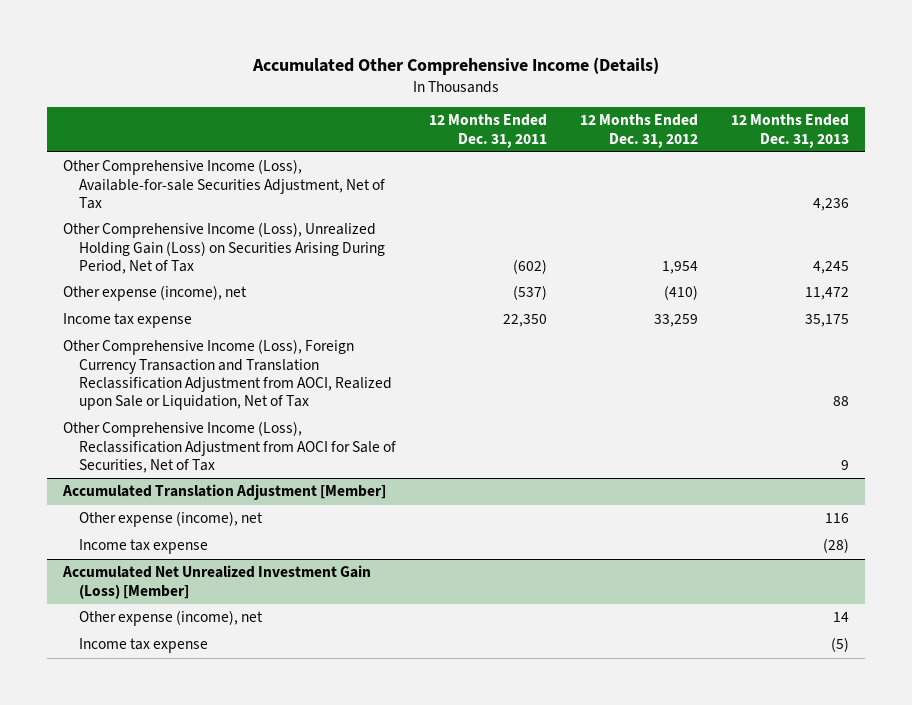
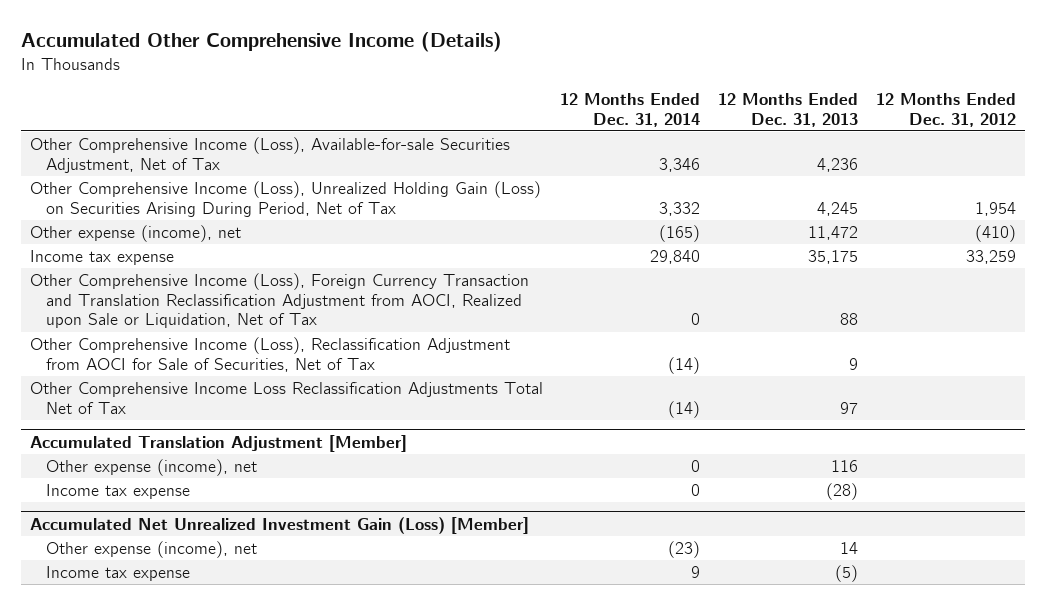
- | 12 Months Ended Dec. 31, 2011 | 12 Months Ended Dec. 31, 2012 | 12 Months Ended Dec. 31, 2013
+ | 12 Months Ended Dec. 31, 2014 | 12 Months Ended Dec. 31, 2013 | 12 Months Ended Dec. 31, 2012
+ Other Comprehensive Income Loss Reclassification Adjustments Total Net of Tax | (14) | 97 |

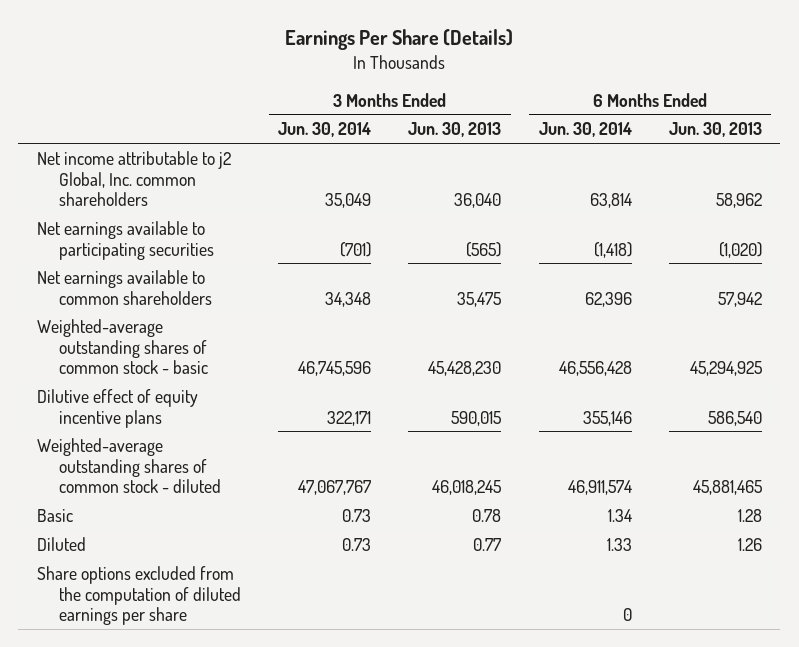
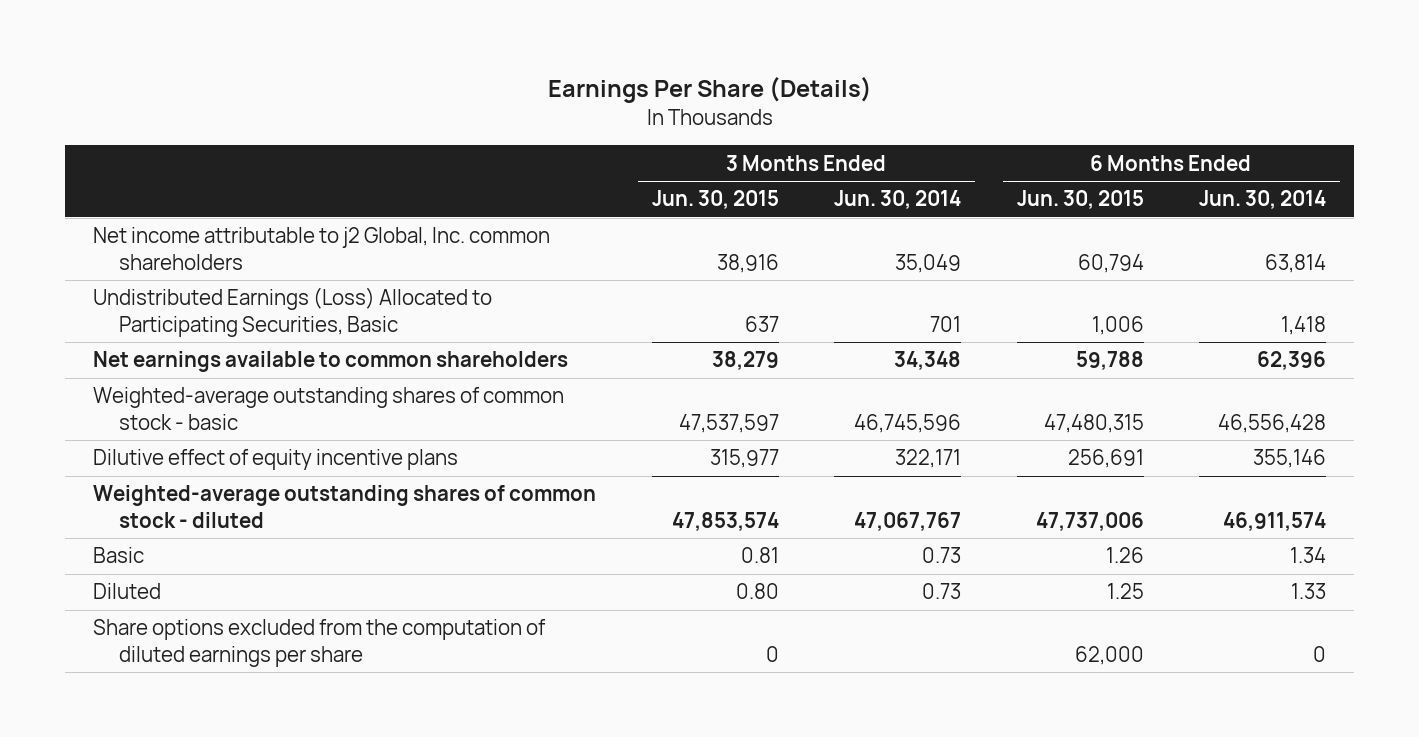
- | 3 Months Ended Jun. 30, 2014 | 3 Months Ended Jun. 30, 2013 | 6 Months Ended Jun. 30, 2014 | 6 Months Ended Jun. 30, 2013
+ | 3 Months Ended Jun. 30, 2015 | 3 Months Ended Jun. 30, 2014 | 6 Months Ended Jun. 30, 2015 | 6 Months Ended Jun. 30, 2014
- Net earnings available to participating securities | (701) | (565) | (1,418) | (1,020)
+ Undistributed Earnings (Loss) Allocated to Participating Securities, Basic | 637 | 701 | 1,006 | 1,418

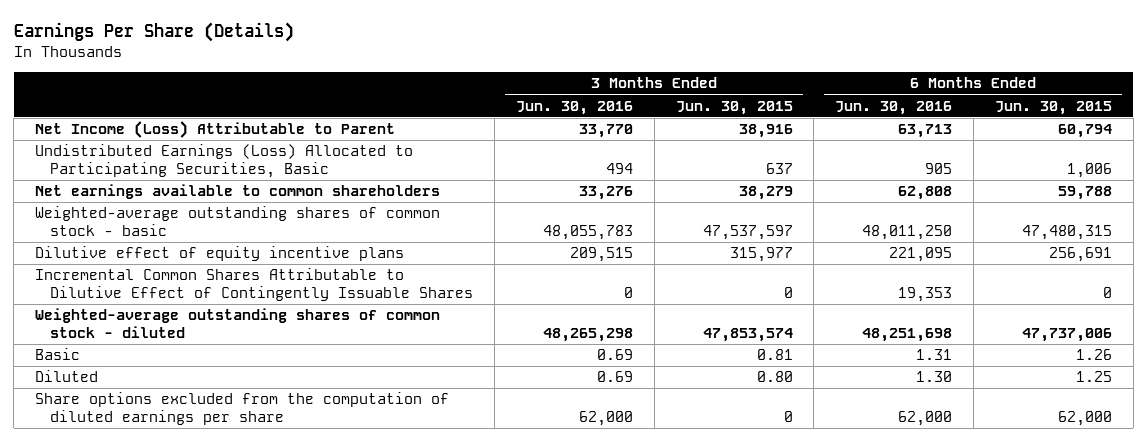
- | 3 Months Ended Jun. 30, 2015 | 3 Months Ended Jun. 30, 2014 | 6 Months Ended Jun. 30, 2015 | 6 Months Ended Jun. 30, 2014
+ | 3 Months Ended Jun. 30, 2016 | 3 Months Ended Jun. 30, 2015 | 6 Months Ended Jun. 30, 2016 | 6 Months Ended Jun. 30, 2015
- Net income attributable to j2 Global, Inc. common shareholders | 38,916 | 35,049 | 60,794 | 63,814
+ Net Income (Loss) Attributable to Parent | 33,770 | 38,916 | 63,713 | 60,794
+ Incremental Common Shares Attributable to Dilutive Effect of Contingently Issuable Shares | 0 | 0 | 19,353 | 0

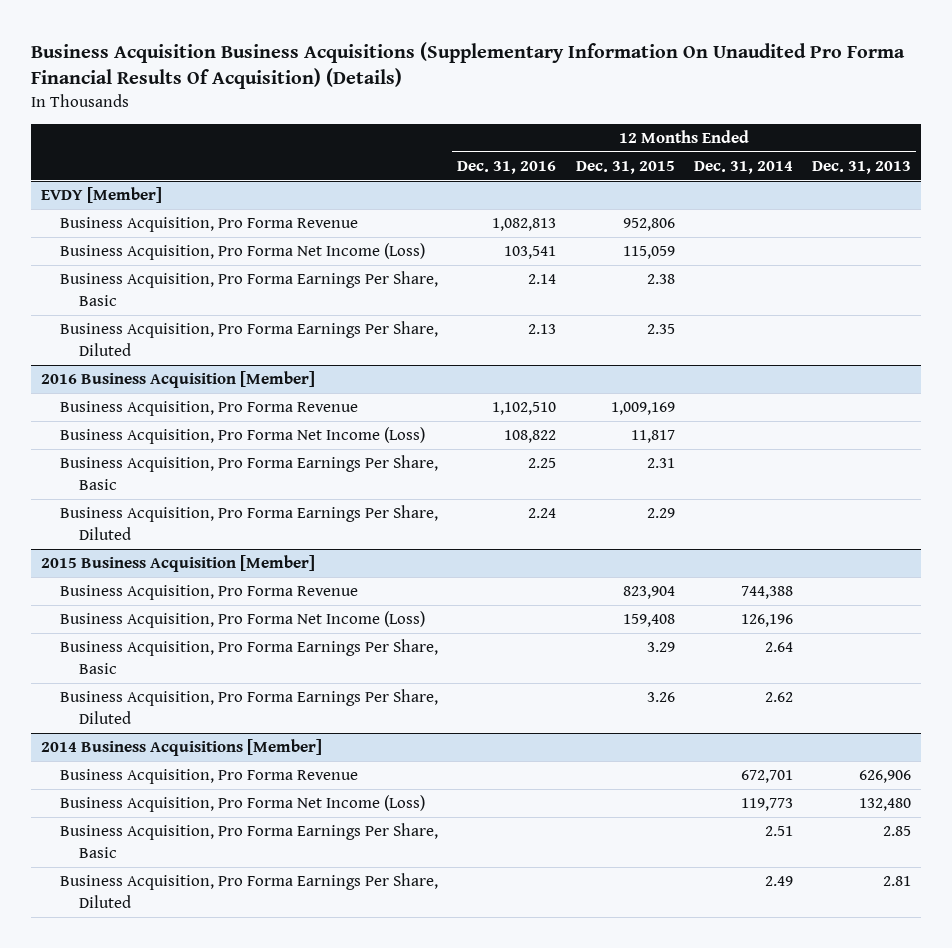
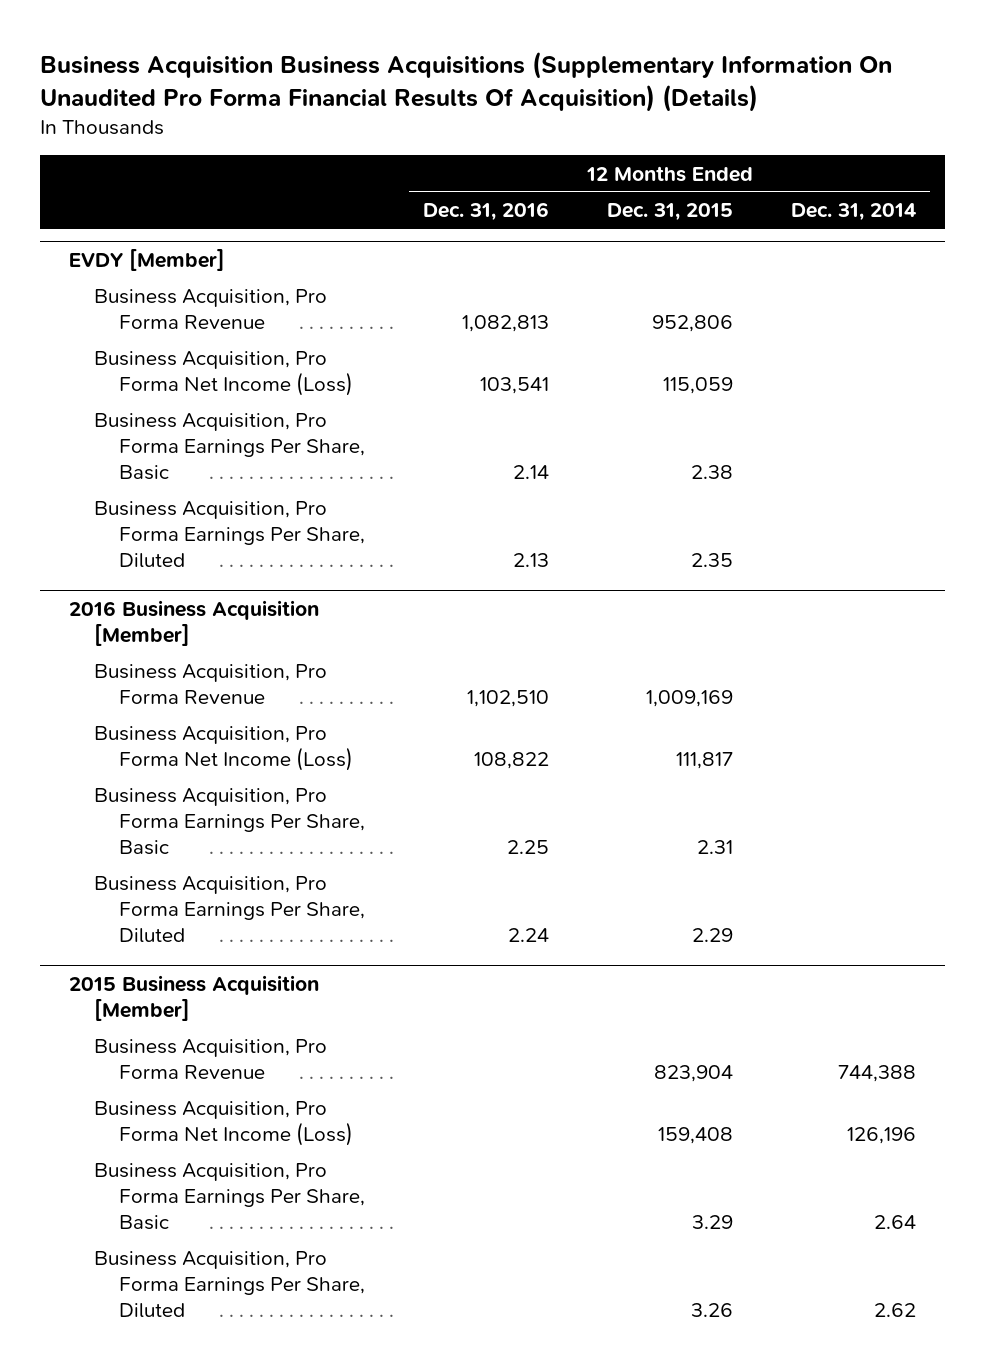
- | 12 Months Ended Dec. 31, 2016 | 12 Months Ended Dec. 31, 2015 | 12 Months Ended Dec. 31, 2014 | 12 Months Ended Dec. 31, 2013
+ | 12 Months Ended Dec. 31, 2016 | 12 Months Ended Dec. 31, 2015 | 12 Months Ended Dec. 31, 2014
@ 2016 Business Acquisition [Member]
- Business Acquisition, Pro Forma Net Income (Loss) | 108,822 | 11,817 | |
+ Business Acquisition, Pro Forma Net Income (Loss) | 108,822 | 111,817 |
- 2014 Business Acquisitions [Member]
- Business Acquisition, Pro Forma Revenue | | | 672,701 | 626,906
- Business Acquisition, Pro Forma Net Income (Loss) | | | 119,773 | 132,480
- Business Acquisition, Pro Forma Earnings Per Share, Basic | | | 2.51 | 2.85
- Business Acquisition, Pro Forma Earnings Per Share, Diluted | | | 2.49 | 2.81

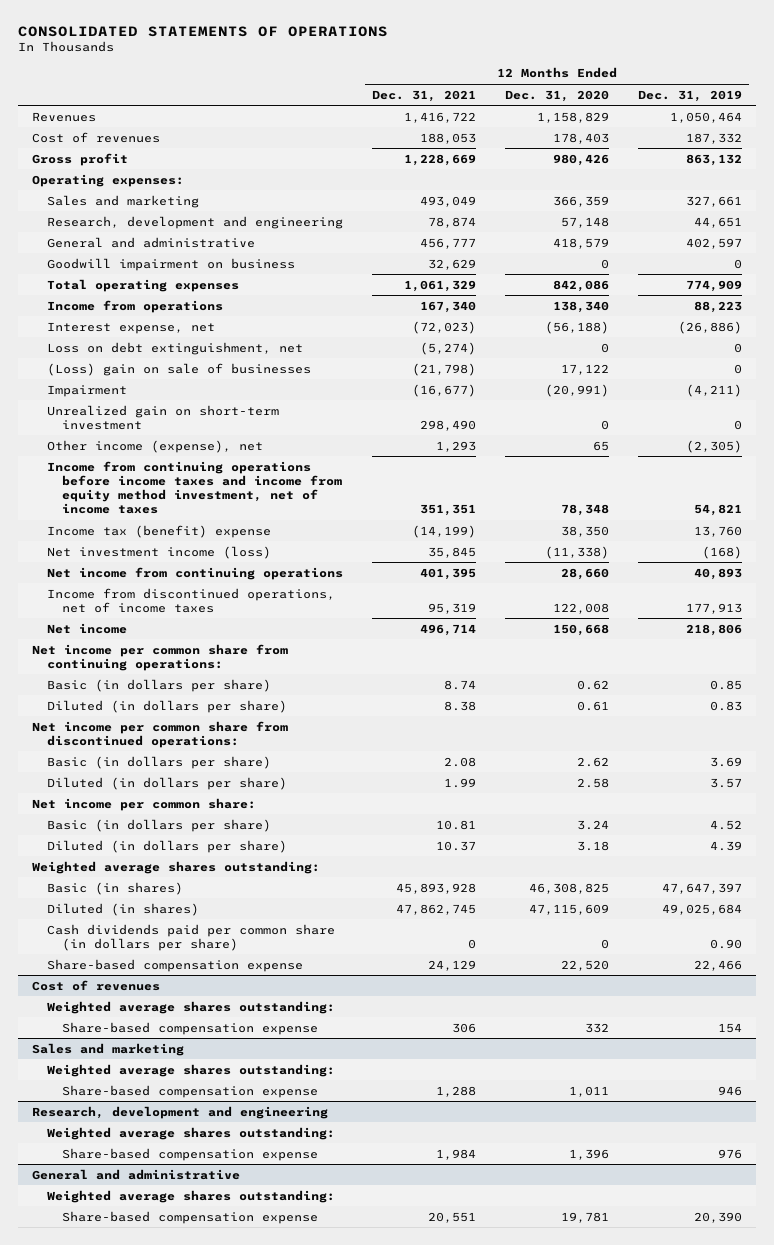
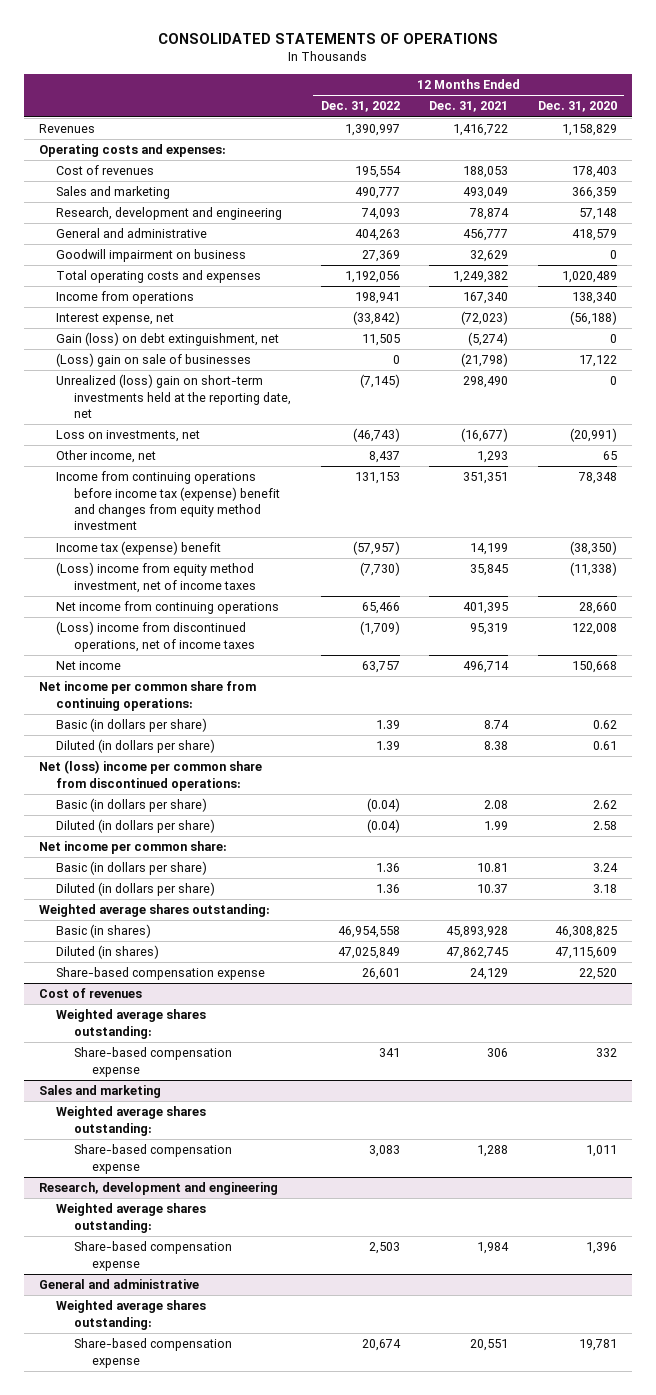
- | 12 Months Ended Dec. 31, 2021 | 12 Months Ended Dec. 31, 2020 | 12 Months Ended Dec. 31, 2019
+ | 12 Months Ended Dec. 31, 2022 | 12 Months Ended Dec. 31, 2021 | 12 Months Ended Dec. 31, 2020
+ Operating costs and expenses:
- Gross profit | 1,228,669 | 980,426 | 863,132
- Operating expenses:
- Total operating expenses | 1,061,329 | 842,086 | 774,909
+ Total operating costs and expenses | 1,192,056 | 1,249,382 | 1,020,489
- Loss on debt extinguishment, net | (5,274) | 0 | 0
+ Gain (loss) on debt extinguishment, net | 11,505 | (5,274) | 0
- Impairment | (16,677) | (20,991) | (4,211)
- Unrealized gain on short-term investment | 298,490 | 0 | 0
- Other income (expense), net | 1,293 | 65 | (2,305)
- Income from continuing operations before income taxes and income from equity method investment, net of income taxes | 351,351 | 78,348 | 54,821
- Income tax (benefit) expense | (14,199) | 38,350 | 13,760
- Net investment income (loss) | 35,845 | (11,338) | (168)
+ Unrealized (loss) gain on short-term investments held at the reporting date, net | (7,145) | 298,490 | 0
+ Loss on investments, net | (46,743) | (16,677) | (20,991)
+ Other income, net | 8,437 | 1,293 | 65
+ Income from continuing operations before income tax (expense) benefit and changes from equity method investment | 131,153 | 351,351 | 78,348
+ Income tax (expense) benefit | (57,957) | 14,199 | (38,350)
+ (Loss) income from equity method investment, net of income taxes | (7,730) | 35,845 | (11,338)
- Income from discontinued operations, net of income taxes | 95,319 | 122,008 | 177,913
+ (Loss) income from discontinued operations, net of income taxes | (1,709) | 95,319 | 122,008
- Net income per common share from discontinued operations:
+ Net (loss) income per common share from discontinued operations:
- Cash dividends paid per common share (in dollars per share) | 0 | 0 | 0.90

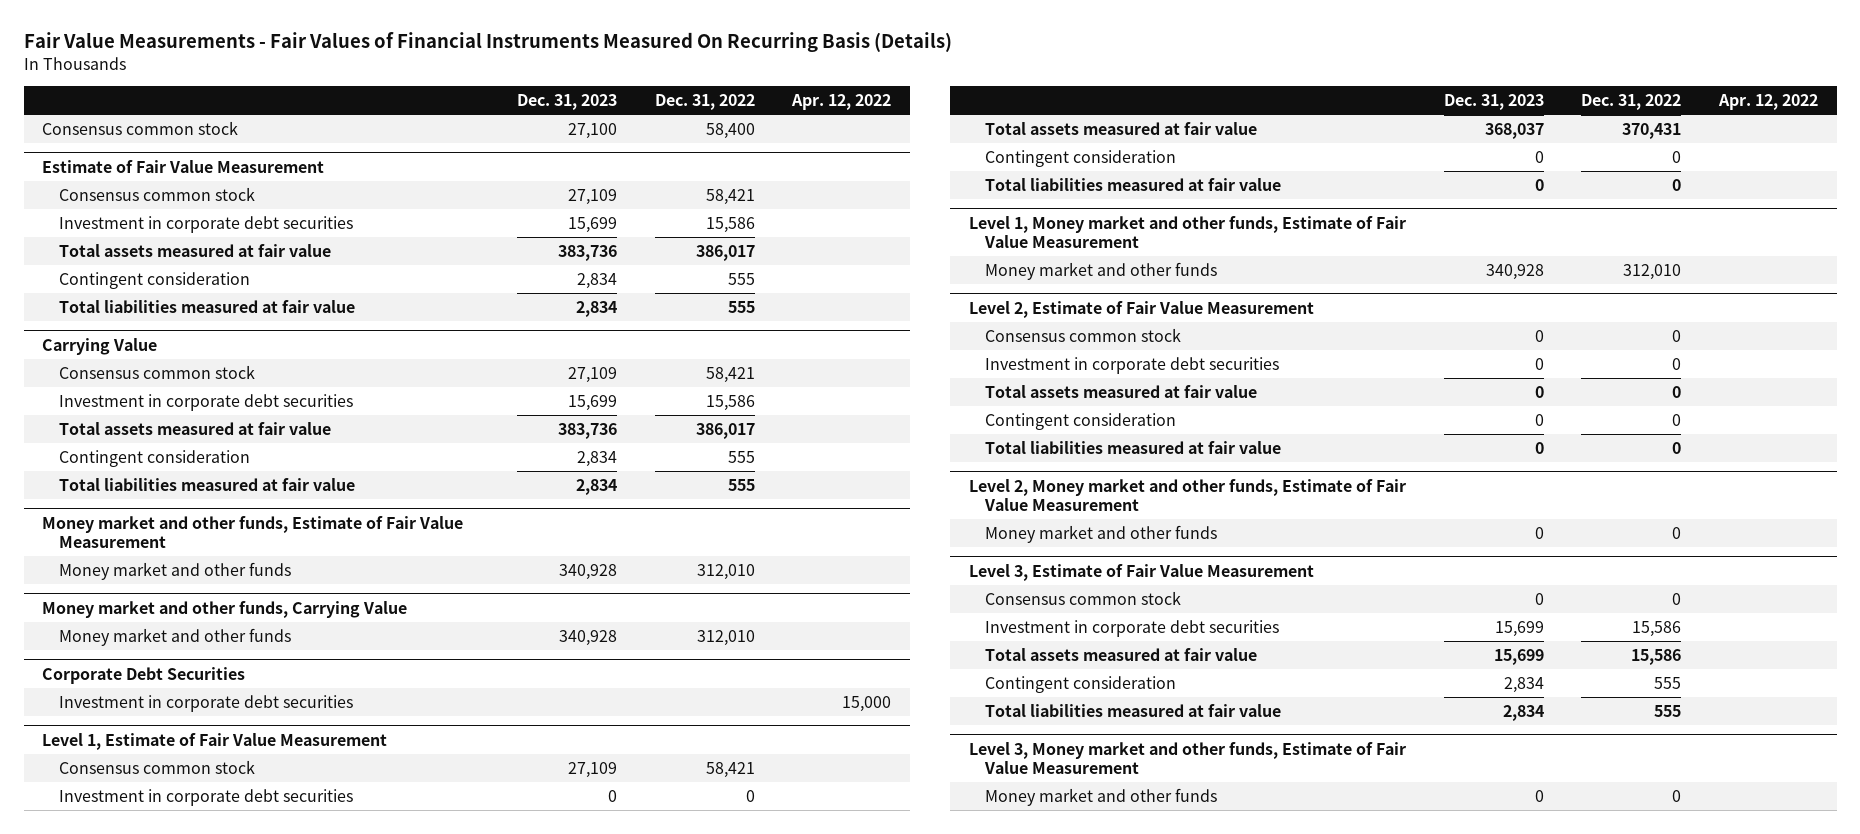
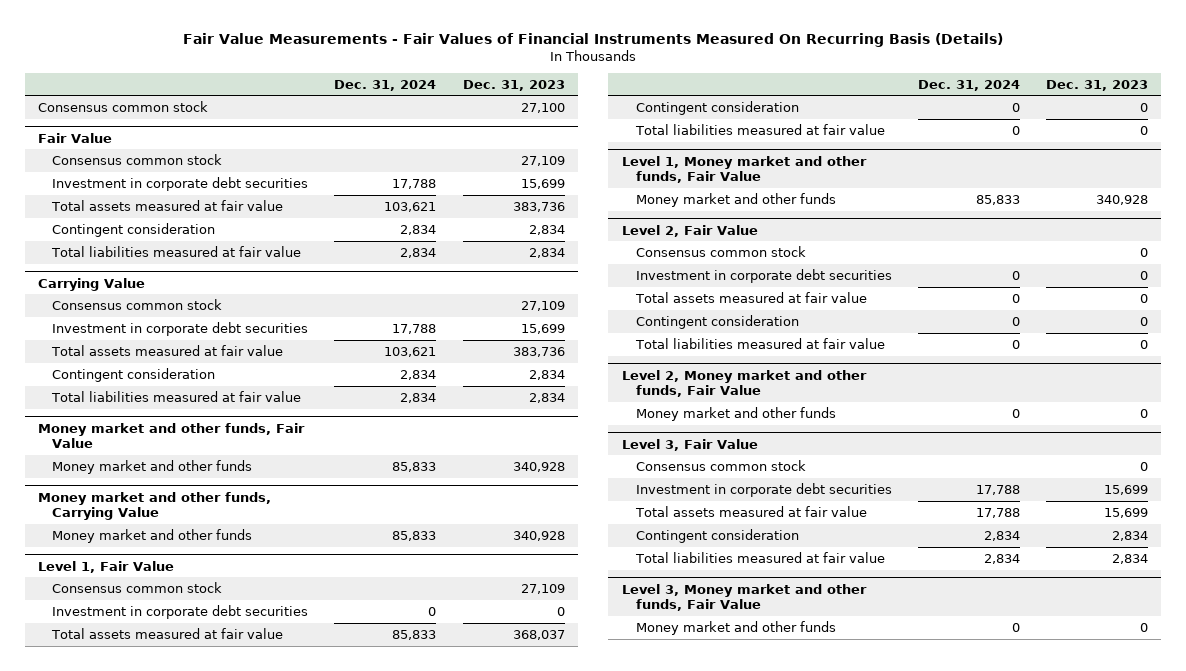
- | Dec. 31, 2023 | Dec. 31, 2022 | Apr. 12, 2022
+ | Dec. 31, 2024 | Dec. 31, 2023
- Estimate of Fair Value Measurement
+ Fair Value
- Money market and other funds, Estimate of Fair Value Measurement
+ Money market and other funds, Fair Value
- Corporate Debt Securities
- Investment in corporate debt securities | | | 15,000
- Level 1, Estimate of Fair Value Measurement
+ Level 1, Fair Value
- Level 1, Money market and other funds, Estimate of Fair Value Measurement
+ Level 1, Money market and other funds, Fair Value
- Level 2, Estimate of Fair Value Measurement
+ Level 2, Fair Value
- Level 2, Money market and other funds, Estimate of Fair Value Measurement
+ Level 2, Money market and other funds, Fair Value
- Level 3, Estimate of Fair Value Measurement
+ Level 3, Fair Value
- Level 3, Money market and other funds, Estimate of Fair Value Measurement
+ Level 3, Money market and other funds, Fair Value

